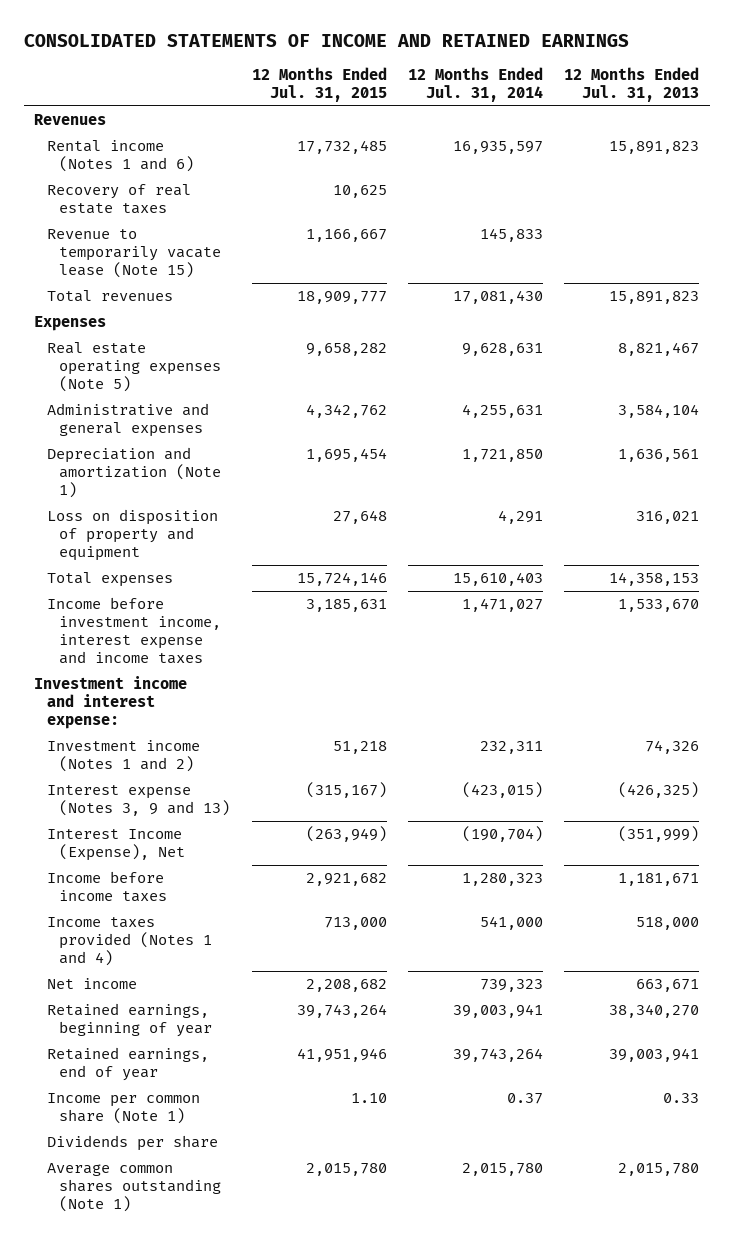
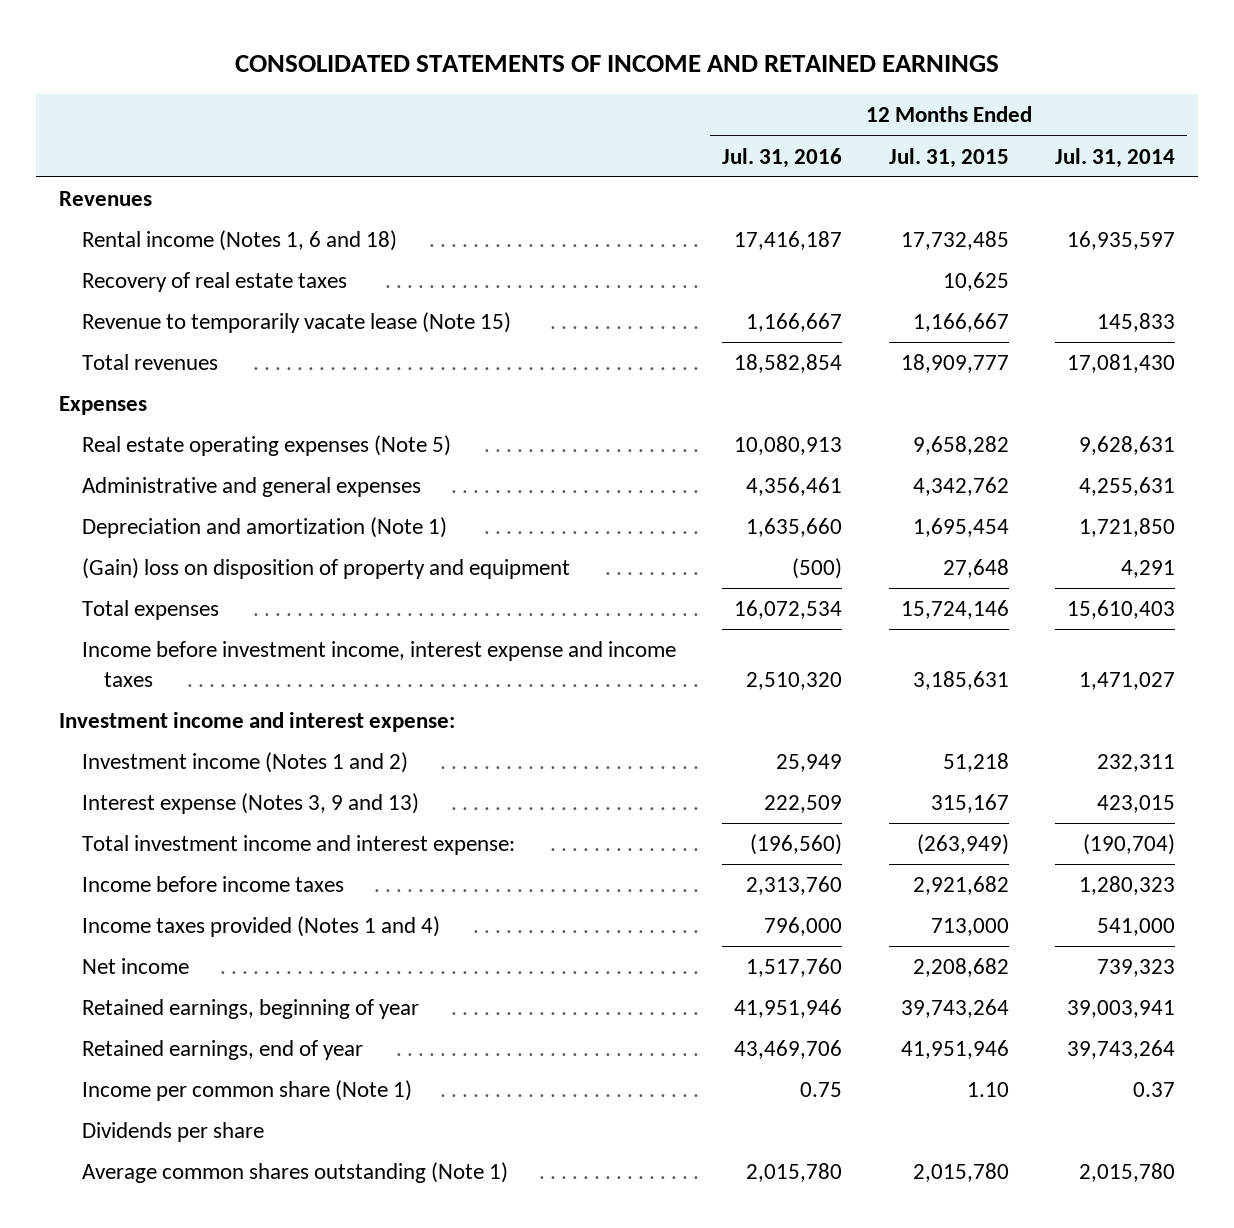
- | 12 Months Ended Jul. 31, 2015 | 12 Months Ended Jul. 31, 2014 | 12 Months Ended Jul. 31, 2013
+ | 12 Months Ended Jul. 31, 2016 | 12 Months Ended Jul. 31, 2015 | 12 Months Ended Jul. 31, 2014
- Rental income (Notes 1 and 6) | 17,732,485 | 16,935,597 | 15,891,823
+ Rental income (Notes 1, 6 and 18) | 17,416,187 | 17,732,485 | 16,935,597
- Loss on disposition of property and equipment | 27,648 | 4,291 | 316,021
+ (Gain) loss on disposition of property and equipment | (500) | 27,648 | 4,291
- Interest expense (Notes 3, 9 and 13) | (315,167) | (423,015) | (426,325)
- Interest Income (Expense), Net | (263,949) | (190,704) | (351,999)
+ Interest expense (Notes 3, 9 and 13) | 222,509 | 315,167 | 423,015
+ Total investment income and interest expense: | (196,560) | (263,949) | (190,704)

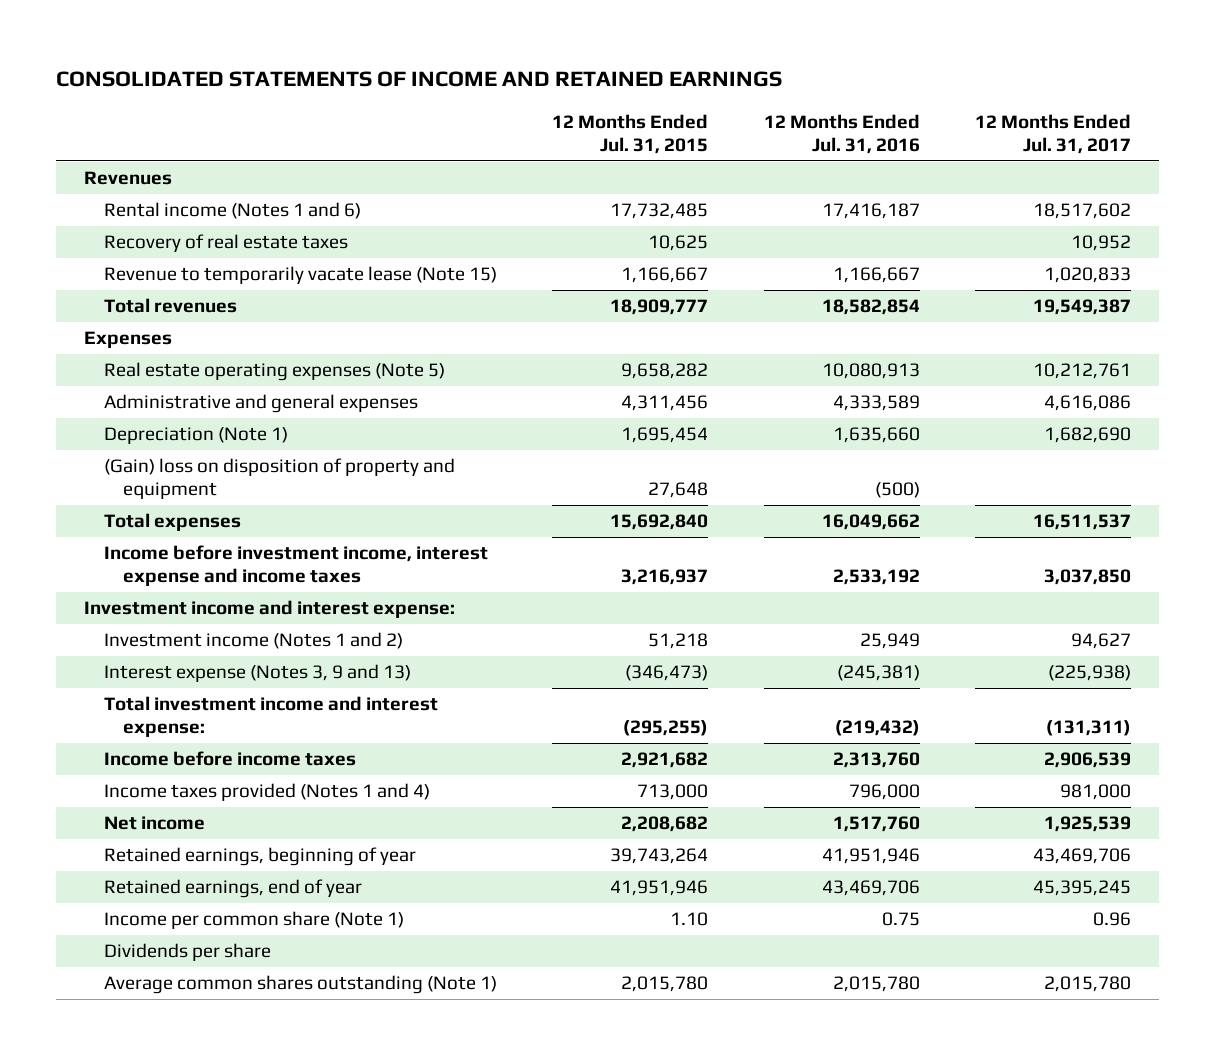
- | 12 Months Ended Jul. 31, 2016 | 12 Months Ended Jul. 31, 2015 | 12 Months Ended Jul. 31, 2014
+ | 12 Months Ended Jul. 31, 2015 | 12 Months Ended Jul. 31, 2016 | 12 Months Ended Jul. 31, 2017
- Rental income (Notes 1, 6 and 18) | 17,416,187 | 17,732,485 | 16,935,597
+ Rental income (Notes 1 and 6) | 17,732,485 | 17,416,187 | 18,517,602
- Administrative and general expenses | 4,356,461 | 4,342,762 | 4,255,631
- Depreciation and amortization (Note 1) | 1,635,660 | 1,695,454 | 1,721,850
+ Administrative and general expenses | 4,311,456 | 4,333,589 | 4,616,086
+ Depreciation (Note 1) | 1,695,454 | 1,635,660 | 1,682,690
- Total expenses | 16,072,534 | 15,724,146 | 15,610,403
- Income before investment income, interest expense and income taxes | 2,510,320 | 3,185,631 | 1,471,027
+ Total expenses | 15,692,840 | 16,049,662 | 16,511,537
+ Income before investment income, interest expense and income taxes | 3,216,937 | 2,533,192 | 3,037,850
- Interest expense (Notes 3, 9 and 13) | 222,509 | 315,167 | 423,015
- Total investment income and interest expense: | (196,560) | (263,949) | (190,704)
+ Interest expense (Notes 3, 9 and 13) | (346,473) | (245,381) | (225,938)
+ Total investment income and interest expense: | (295,255) | (219,432) | (131,311)

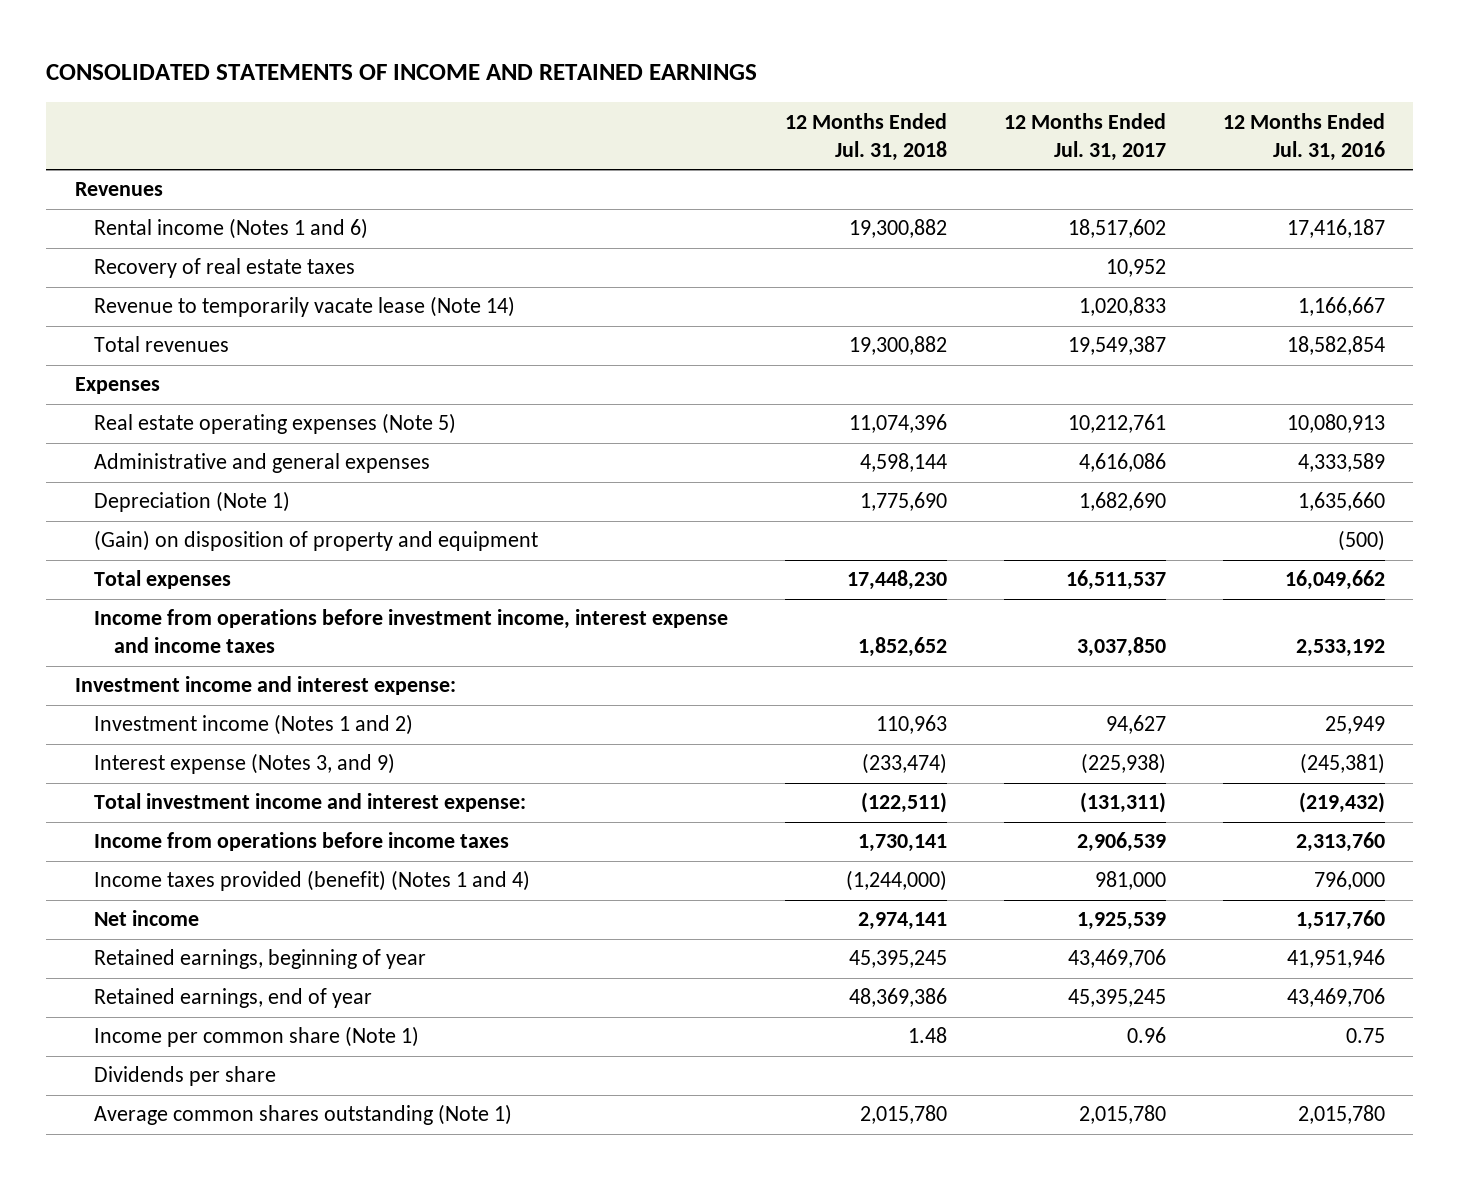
- | 12 Months Ended Jul. 31, 2015 | 12 Months Ended Jul. 31, 2016 | 12 Months Ended Jul. 31, 2017
+ | 12 Months Ended Jul. 31, 2018 | 12 Months Ended Jul. 31, 2017 | 12 Months Ended Jul. 31, 2016
- Revenue to temporarily vacate lease (Note 15) | 1,166,667 | 1,166,667 | 1,020,833
+ Revenue to temporarily vacate lease (Note 14) | | 1,020,833 | 1,166,667
- (Gain) loss on disposition of property and equipment | 27,648 | (500) |
+ (Gain) on disposition of property and equipment | | | (500)
- Income before investment income, interest expense and income taxes | 3,216,937 | 2,533,192 | 3,037,850
+ Income from operations before investment income, interest expense and income taxes | 1,852,652 | 3,037,850 | 2,533,192
- Interest expense (Notes 3, 9 and 13) | (346,473) | (245,381) | (225,938)
+ Interest expense (Notes 3, and 9) | (233,474) | (225,938) | (245,381)
- Income before income taxes | 2,921,682 | 2,313,760 | 2,906,539
- Income taxes provided (Notes 1 and 4) | 713,000 | 796,000 | 981,000
+ Income from operations before income taxes | 1,730,141 | 2,906,539 | 2,313,760
+ Income taxes provided (benefit) (Notes 1 and 4) | (1,244,000) | 981,000 | 796,000

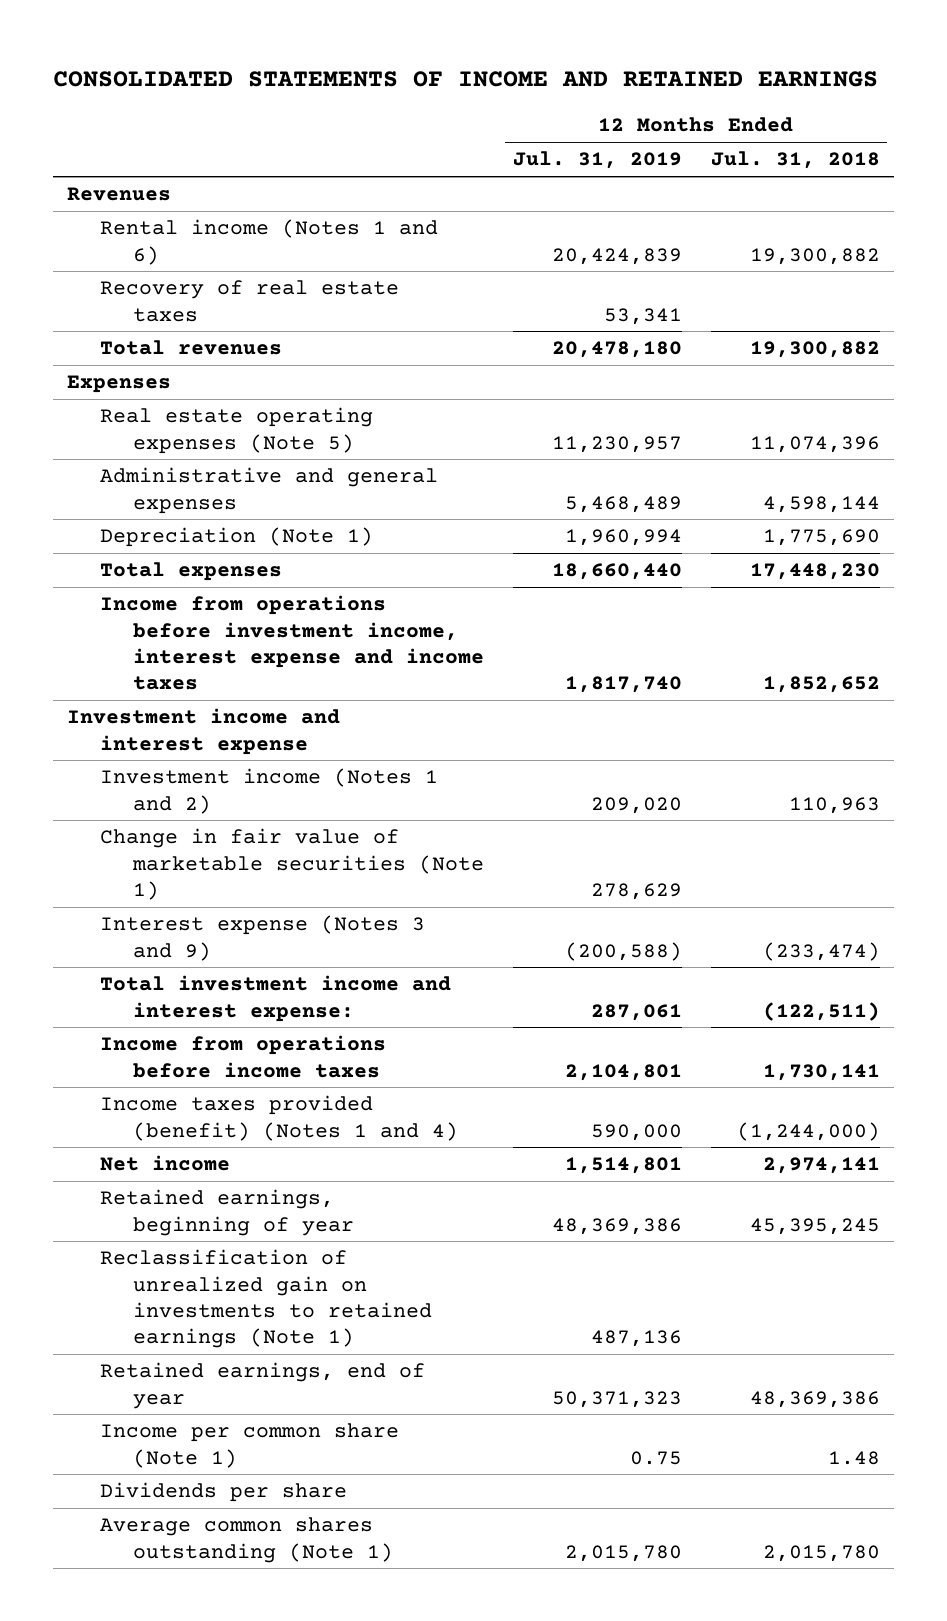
- | 12 Months Ended Jul. 31, 2018 | 12 Months Ended Jul. 31, 2017 | 12 Months Ended Jul. 31, 2016
+ | 12 Months Ended Jul. 31, 2019 | 12 Months Ended Jul. 31, 2018
- Revenue to temporarily vacate lease (Note 14) | | 1,020,833 | 1,166,667
- (Gain) on disposition of property and equipment | | | (500)
- Investment income and interest expense:
+ Investment income and interest expense
- Interest expense (Notes 3, and 9) | (233,474) | (225,938) | (245,381)
+ Change in fair value of marketable securities (Note 1) | 278,629 |
+ Interest expense (Notes 3 and 9) | (200,588) | (233,474)
+ Reclassification of unrealized gain on investments to retained earnings (Note 1) | 487,136 |

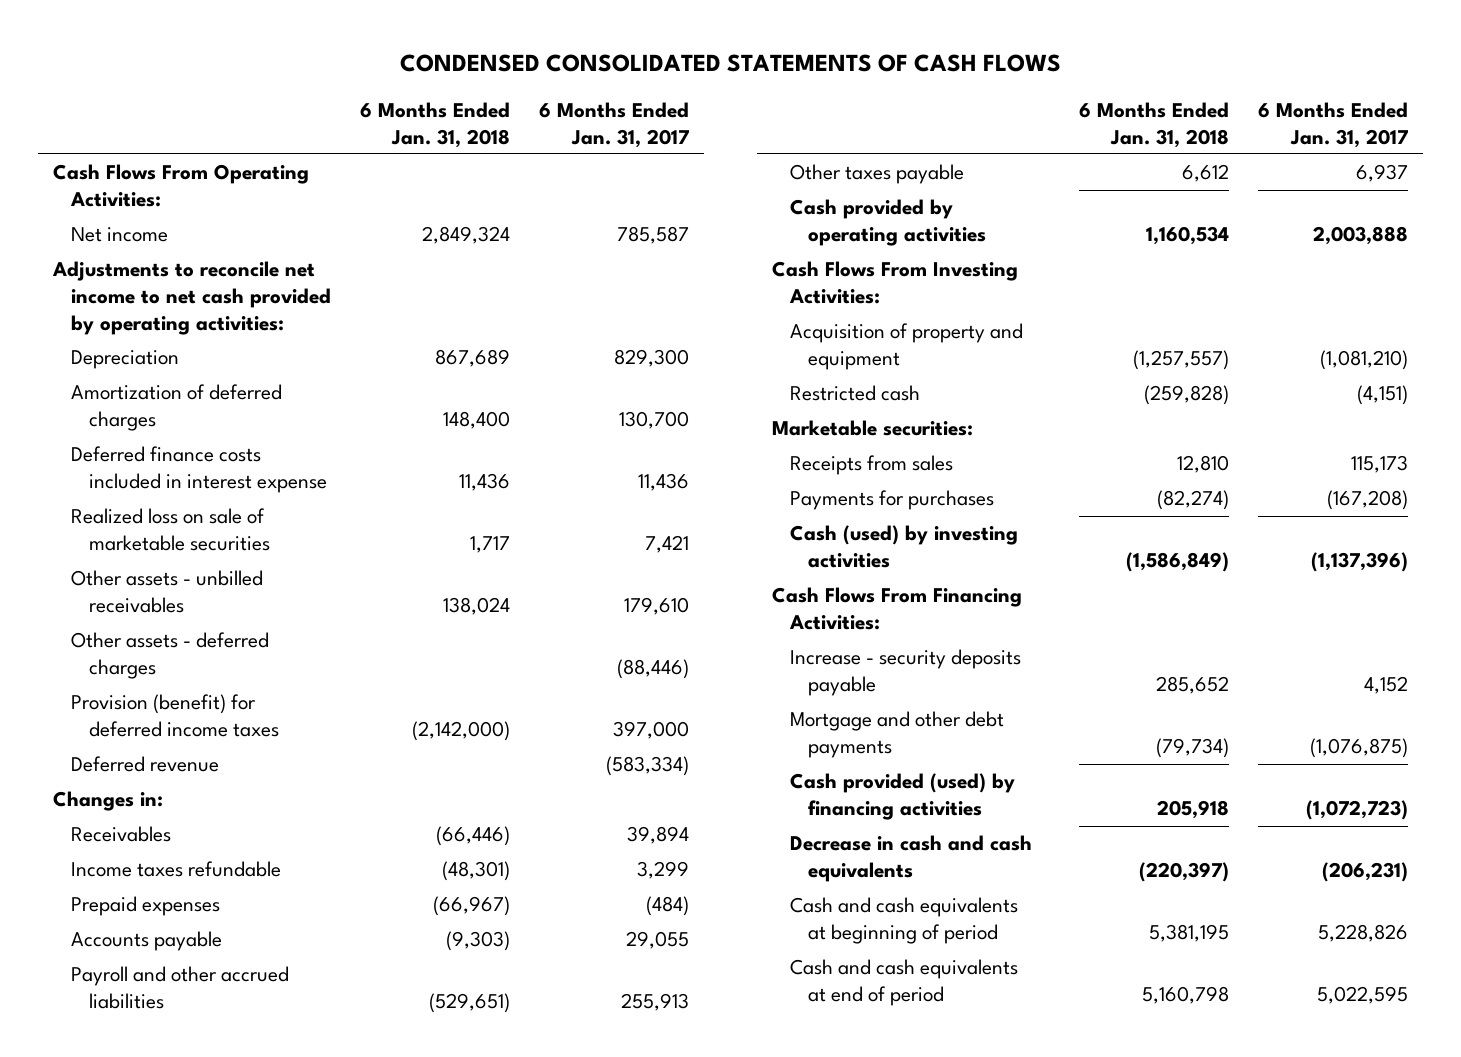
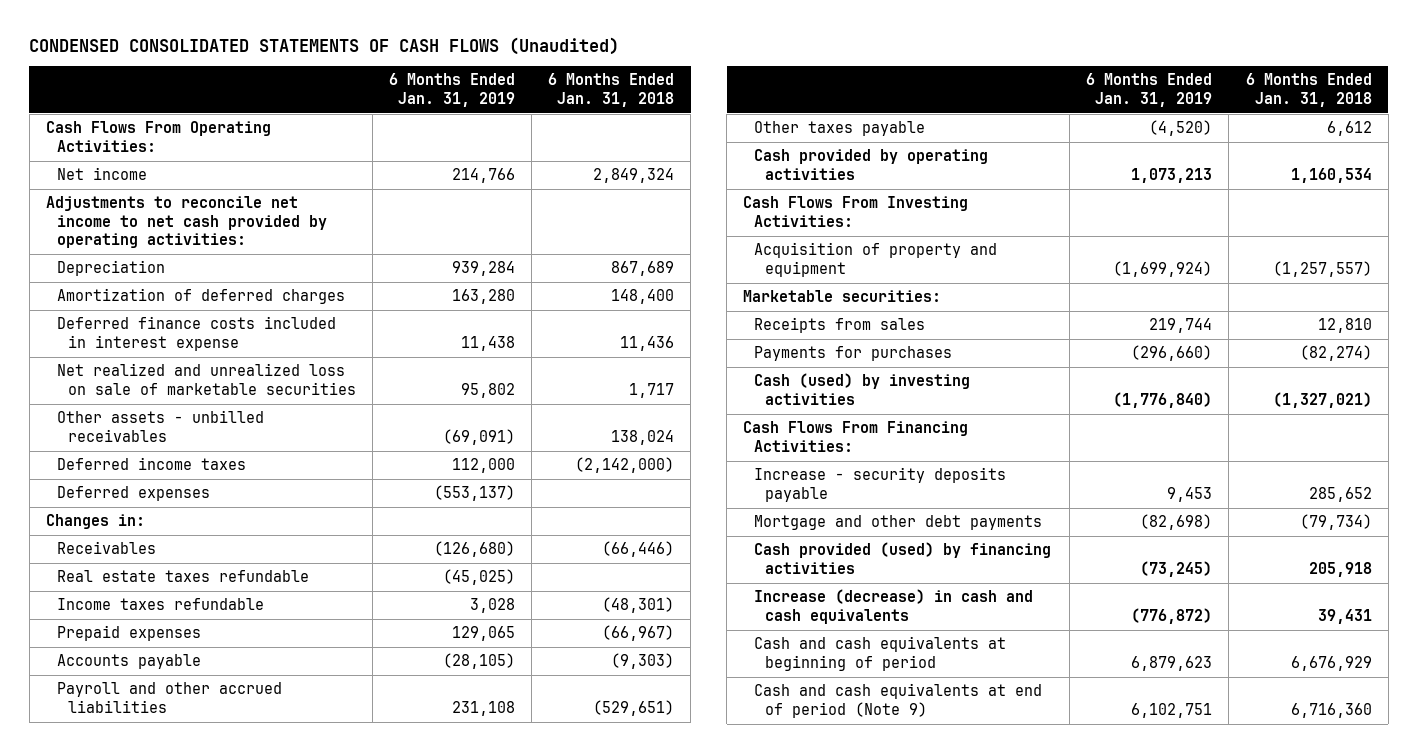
- CONDENSED CONSOLIDATED STATEMENTS OF CASH FLOWS
+ CONDENSED CONSOLIDATED STATEMENTS OF CASH FLOWS (Unaudited)
- | 6 Months Ended Jan. 31, 2018 | 6 Months Ended Jan. 31, 2017
+ | 6 Months Ended Jan. 31, 2019 | 6 Months Ended Jan. 31, 2018
- Realized loss on sale of marketable securities | 1,717 | 7,421
+ Net realized and unrealized loss on sale of marketable securities | 95,802 | 1,717
- Other assets - deferred charges | | (88,446)
- Provision (benefit) for deferred income taxes | (2,142,000) | 397,000
- Deferred revenue | | (583,334)
+ Deferred income taxes | 112,000 | (2,142,000)
+ Deferred expenses | (553,137) |
+ Real estate taxes refundable | (45,025) |
- Restricted cash | (259,828) | (4,151)
- Cash (used) by investing activities | (1,586,849) | (1,137,396)
+ Cash (used) by investing activities | (1,776,840) | (1,327,021)
- Decrease in cash and cash equivalents | (220,397) | (206,231)
- Cash and cash equivalents at beginning of period | 5,381,195 | 5,228,826
- Cash and cash equivalents at end of period | 5,160,798 | 5,022,595
+ Increase (decrease) in cash and cash equivalents | (776,872) | 39,431
+ Cash and cash equivalents at beginning of period | 6,879,623 | 6,676,929
+ Cash and cash equivalents at end of period (Note 9) | 6,102,751 | 6,716,360

